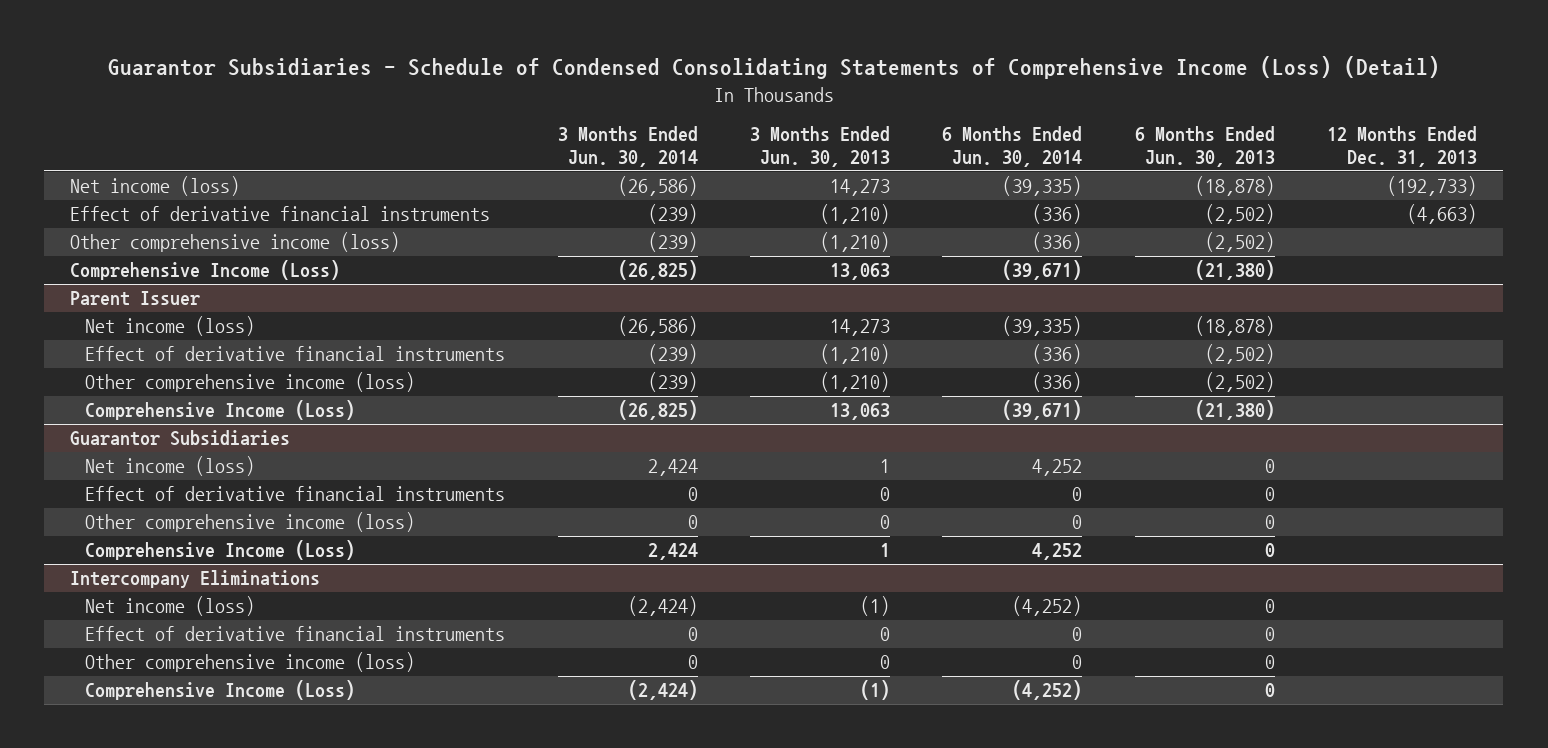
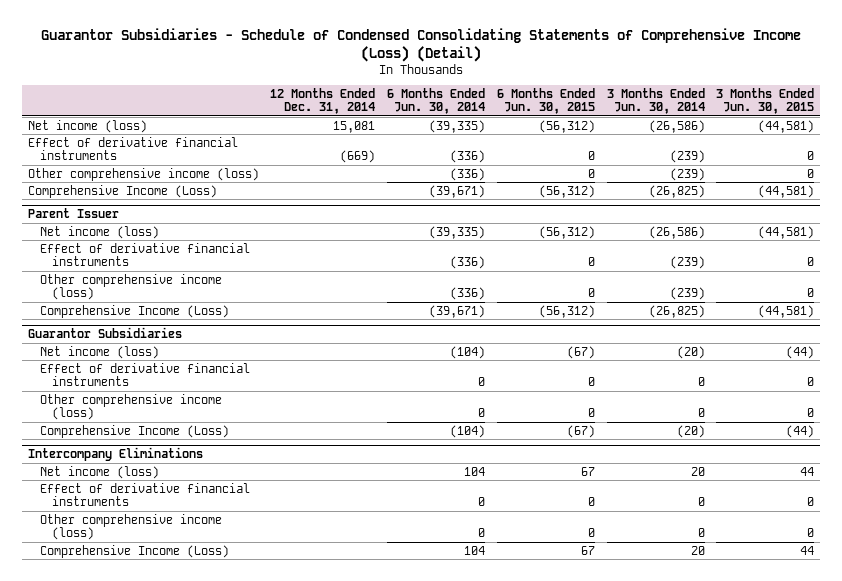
- | 3 Months Ended Jun. 30, 2014 | 3 Months Ended Jun. 30, 2013 | 6 Months Ended Jun. 30, 2014 | 6 Months Ended Jun. 30, 2013 | 12 Months Ended Dec. 31, 2013
+ | 12 Months Ended Dec. 31, 2014 | 6 Months Ended Jun. 30, 2014 | 6 Months Ended Jun. 30, 2015 | 3 Months Ended Jun. 30, 2014 | 3 Months Ended Jun. 30, 2015
@ Guarantor Subsidiaries
- Net income (loss) | 2,424 | 1 | 4,252 | 0 |
+ Net income (loss) | | (104) | (67) | (20) | (44)
- Comprehensive Income (Loss) | 2,424 | 1 | 4,252 | 0 |
+ Comprehensive Income (Loss) | | (104) | (67) | (20) | (44)
@ Intercompany Eliminations
- Net income (loss) | (2,424) | (1) | (4,252) | 0 |
+ Net income (loss) | | 104 | 67 | 20 | 44
- Comprehensive Income (Loss) | (2,424) | (1) | (4,252) | 0 |
+ Comprehensive Income (Loss) | | 104 | 67 | 20 | 44

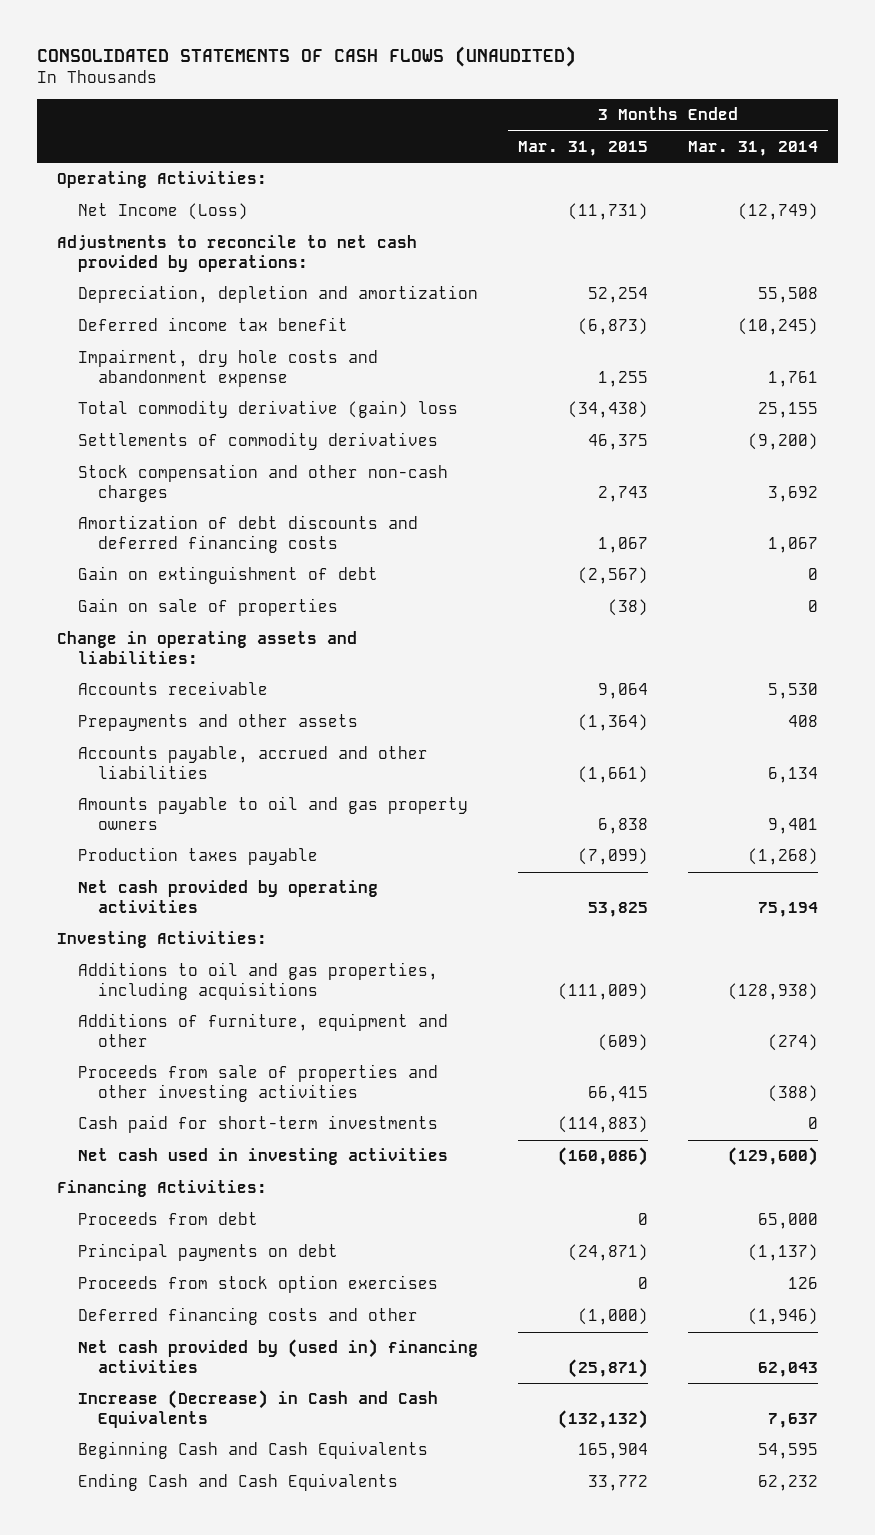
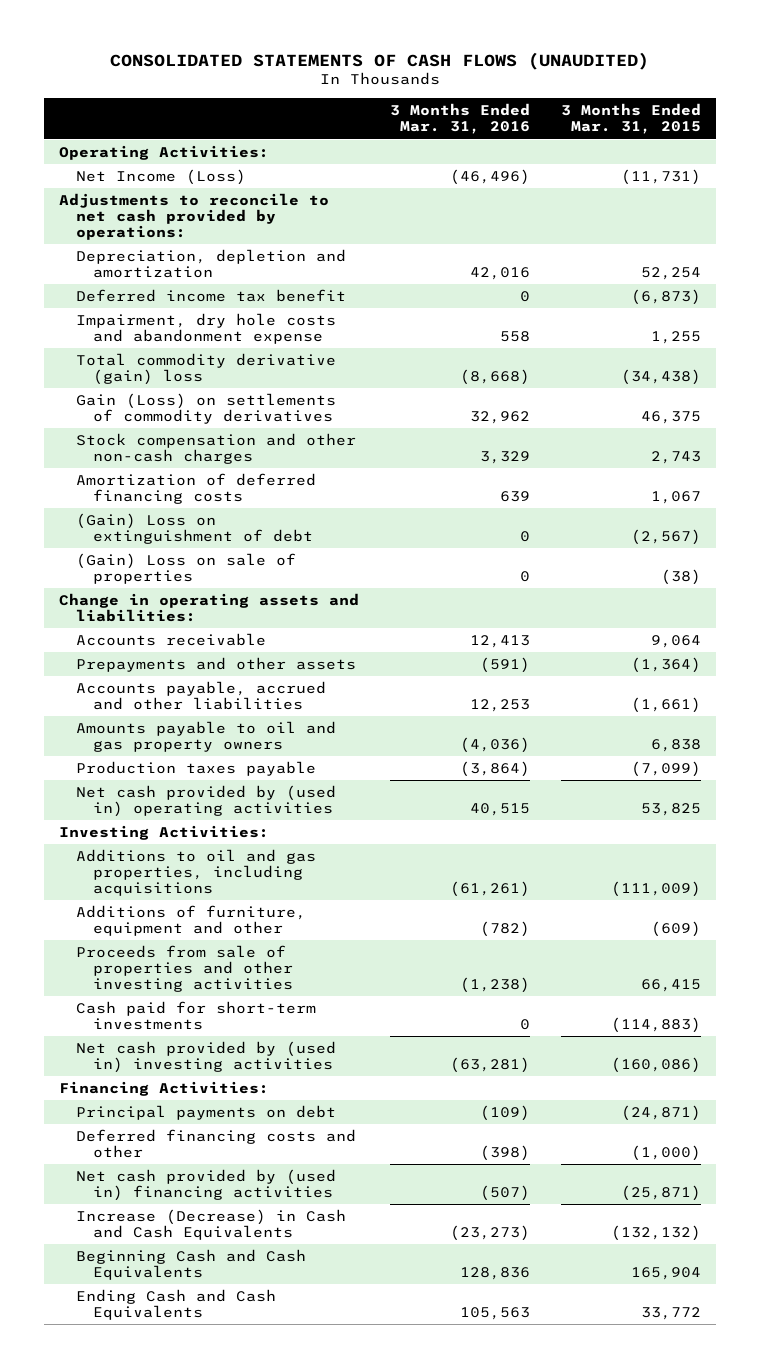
- | 3 Months Ended Mar. 31, 2015 | 3 Months Ended Mar. 31, 2014
+ | 3 Months Ended Mar. 31, 2016 | 3 Months Ended Mar. 31, 2015
- Settlements of commodity derivatives | 46,375 | (9,200)
+ Gain (Loss) on settlements of commodity derivatives | 32,962 | 46,375
- Amortization of debt discounts and deferred financing costs | 1,067 | 1,067
- Gain on extinguishment of debt | (2,567) | 0
- Gain on sale of properties | (38) | 0
+ Amortization of deferred financing costs | 639 | 1,067
+ (Gain) Loss on extinguishment of debt | 0 | (2,567)
+ (Gain) Loss on sale of properties | 0 | (38)
- Net cash provided by operating activities | 53,825 | 75,194
+ Net cash provided by (used in) operating activities | 40,515 | 53,825
- Net cash used in investing activities | (160,086) | (129,600)
+ Net cash provided by (used in) investing activities | (63,281) | (160,086)
- Proceeds from debt | 0 | 65,000
- Proceeds from stock option exercises | 0 | 126

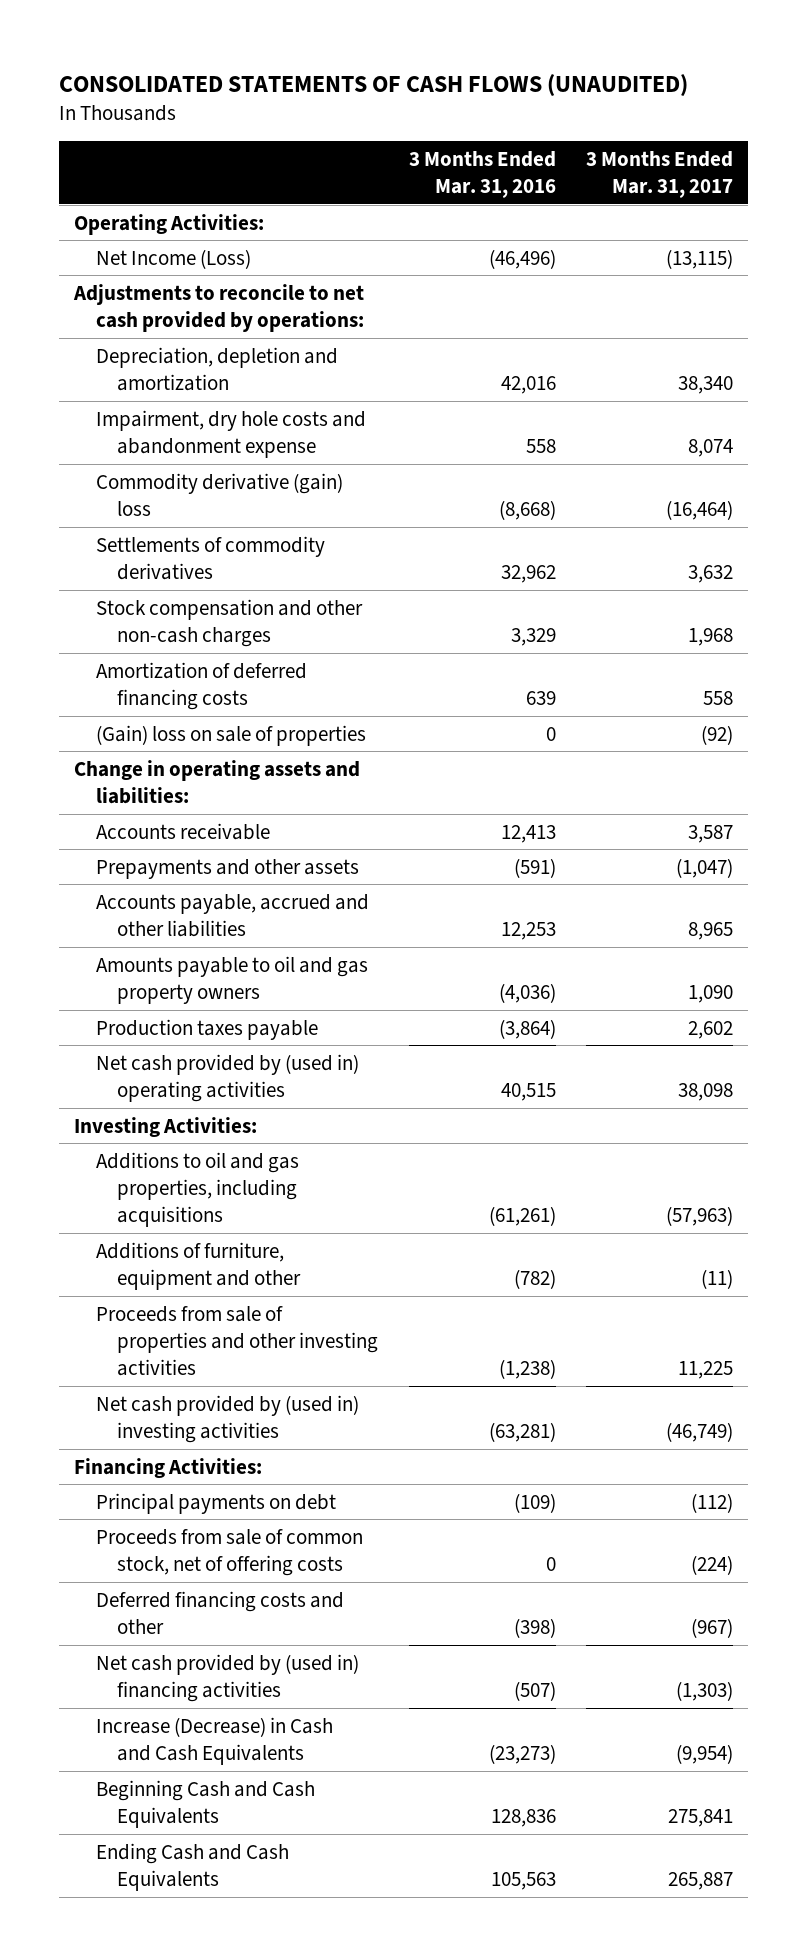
- | 3 Months Ended Mar. 31, 2016 | 3 Months Ended Mar. 31, 2015
+ | 3 Months Ended Mar. 31, 2016 | 3 Months Ended Mar. 31, 2017
- Deferred income tax benefit | 0 | (6,873)
- Total commodity derivative (gain) loss | (8,668) | (34,438)
- Gain (Loss) on settlements of commodity derivatives | 32,962 | 46,375
+ Commodity derivative (gain) loss | (8,668) | (16,464)
+ Settlements of commodity derivatives | 32,962 | 3,632
- (Gain) Loss on extinguishment of debt | 0 | (2,567)
- (Gain) Loss on sale of properties | 0 | (38)
+ (Gain) loss on sale of properties | 0 | (92)
- Cash paid for short-term investments | 0 | (114,883)
+ Proceeds from sale of common stock, net of offering costs | 0 | (224)

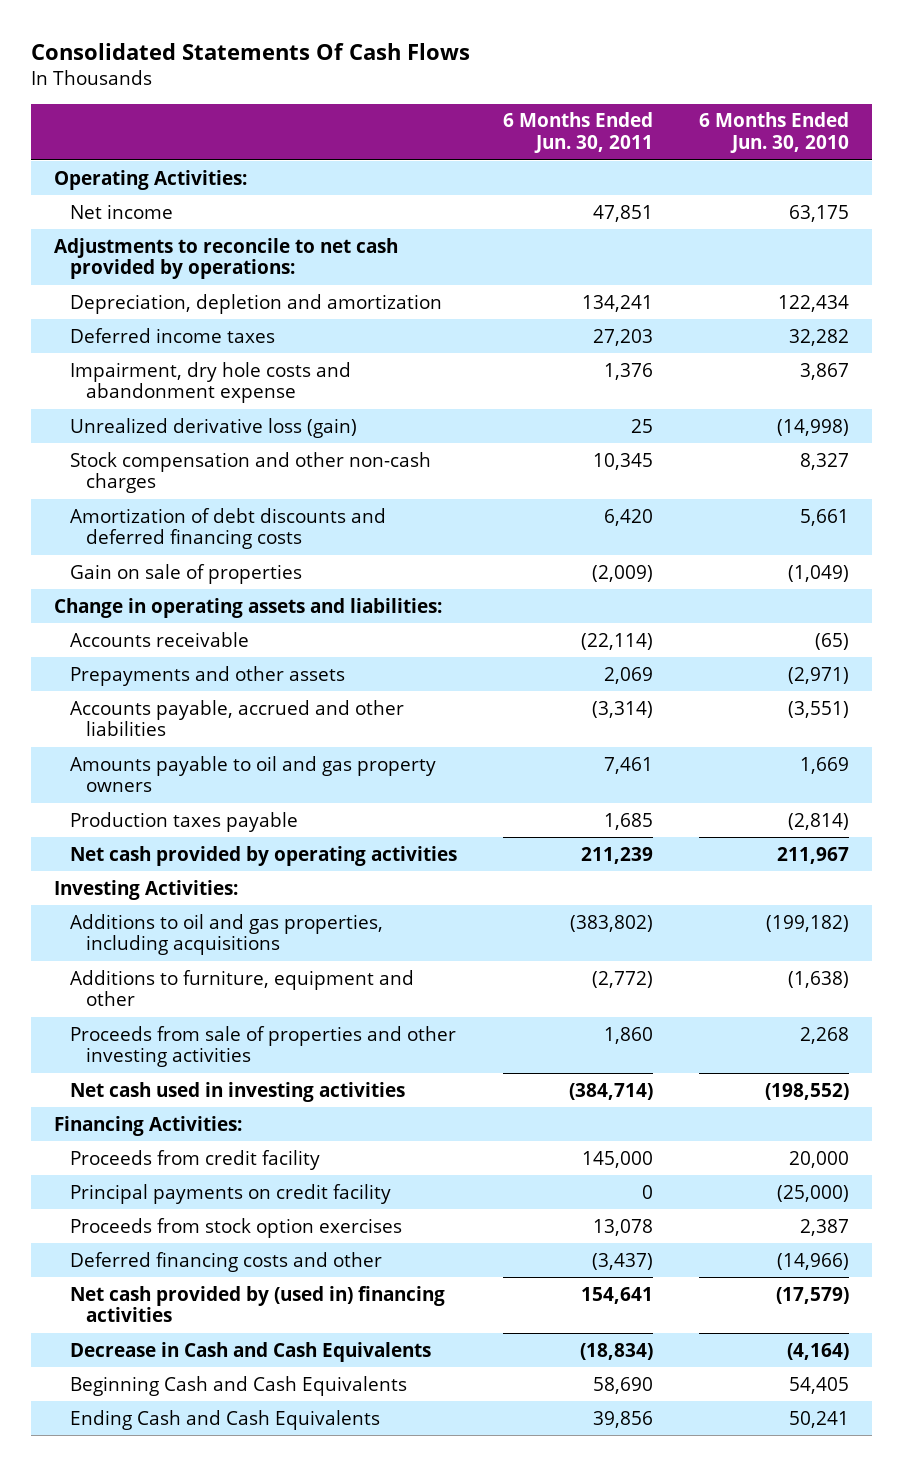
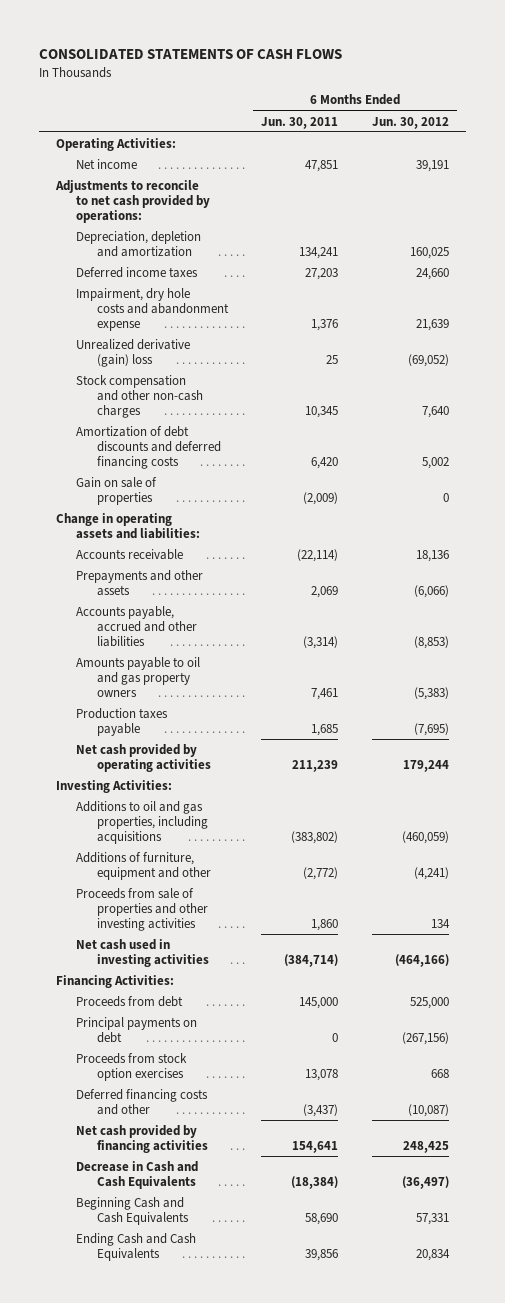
- Consolidated Statements Of Cash Flows
+ CONSOLIDATED STATEMENTS OF CASH FLOWS
- | 6 Months Ended Jun. 30, 2011 | 6 Months Ended Jun. 30, 2010
+ | 6 Months Ended Jun. 30, 2011 | 6 Months Ended Jun. 30, 2012
- Unrealized derivative loss (gain) | 25 | (14,998)
+ Unrealized derivative (gain) loss | 25 | (69,052)
- Additions to furniture, equipment and other | (2,772) | (1,638)
+ Additions of furniture, equipment and other | (2,772) | (4,241)
- Proceeds from credit facility | 145,000 | 20,000
- Principal payments on credit facility | 0 | (25,000)
+ Proceeds from debt | 145,000 | 525,000
+ Principal payments on debt | 0 | (267,156)
- Net cash provided by (used in) financing activities | 154,641 | (17,579)
- Decrease in Cash and Cash Equivalents | (18,834) | (4,164)
+ Net cash provided by financing activities | 154,641 | 248,425
+ Decrease in Cash and Cash Equivalents | (18,384) | (36,497)

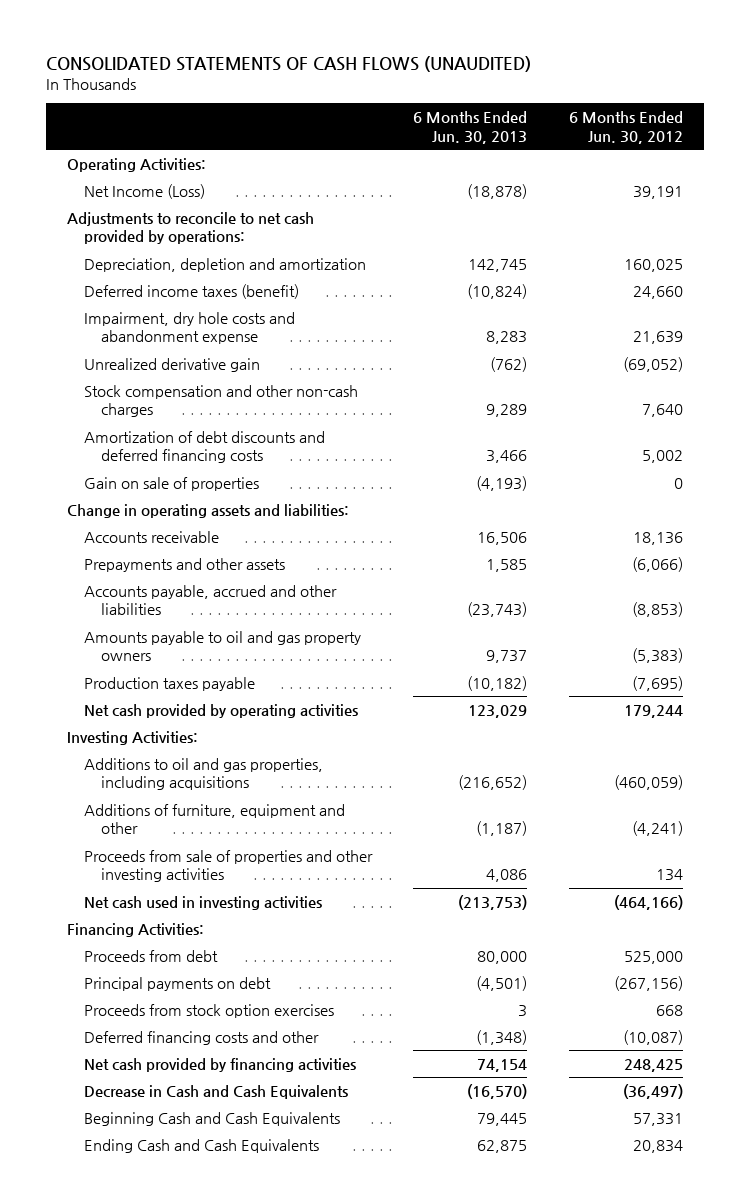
- CONSOLIDATED STATEMENTS OF CASH FLOWS
+ CONSOLIDATED STATEMENTS OF CASH FLOWS (UNAUDITED)
- | 6 Months Ended Jun. 30, 2011 | 6 Months Ended Jun. 30, 2012
+ | 6 Months Ended Jun. 30, 2013 | 6 Months Ended Jun. 30, 2012
- Net income | 47,851 | 39,191
+ Net Income (Loss) | (18,878) | 39,191
- Deferred income taxes | 27,203 | 24,660
+ Deferred income taxes (benefit) | (10,824) | 24,660
- Unrealized derivative (gain) loss | 25 | (69,052)
+ Unrealized derivative gain | (762) | (69,052)

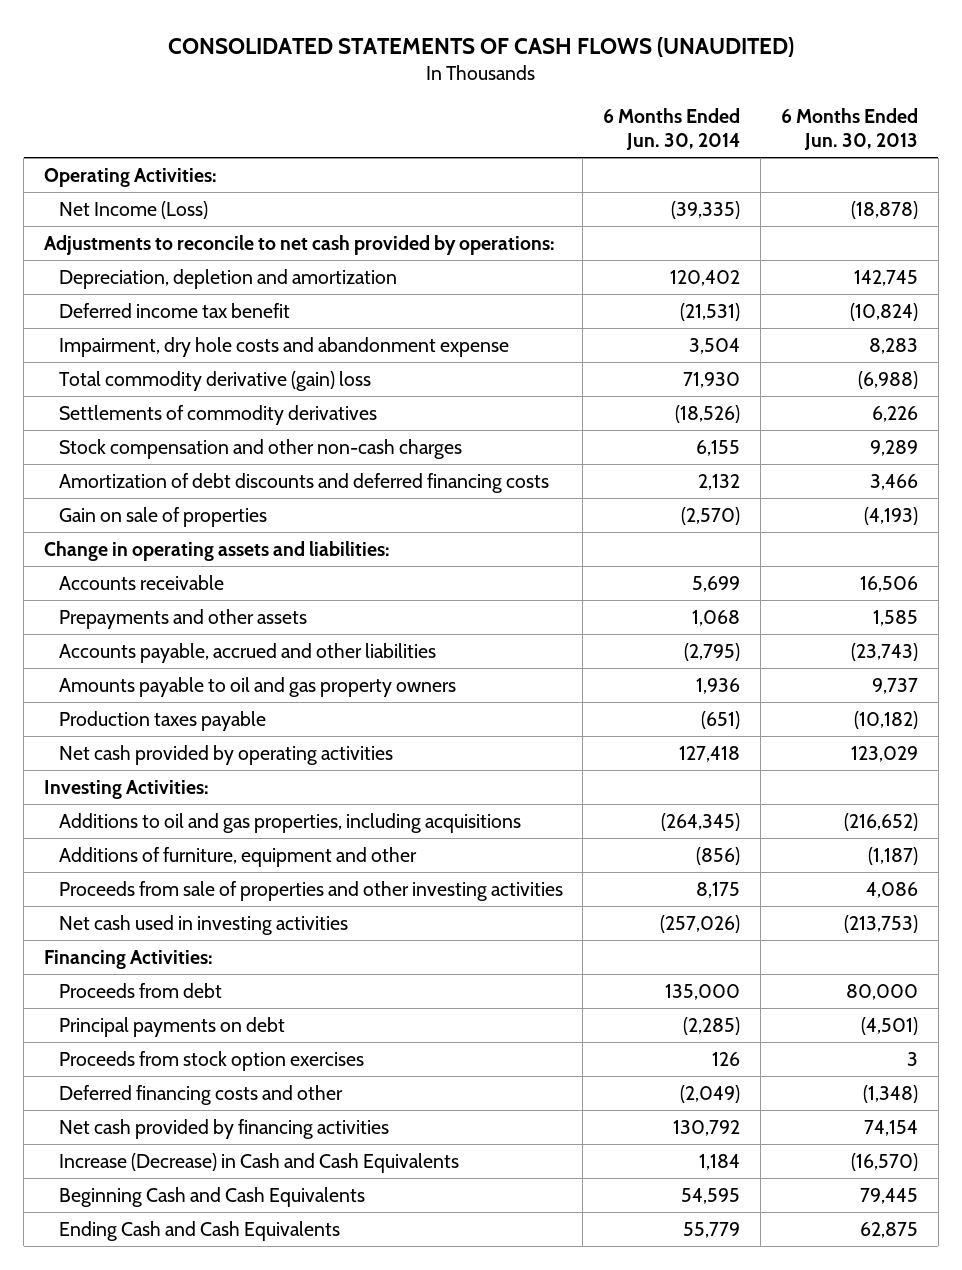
- | 6 Months Ended Jun. 30, 2013 | 6 Months Ended Jun. 30, 2012
+ | 6 Months Ended Jun. 30, 2014 | 6 Months Ended Jun. 30, 2013
- Deferred income taxes (benefit) | (10,824) | 24,660
+ Deferred income tax benefit | (21,531) | (10,824)
- Unrealized derivative gain | (762) | (69,052)
+ Total commodity derivative (gain) loss | 71,930 | (6,988)
+ Settlements of commodity derivatives | (18,526) | 6,226
- Decrease in Cash and Cash Equivalents | (16,570) | (36,497)
+ Increase (Decrease) in Cash and Cash Equivalents | 1,184 | (16,570)

